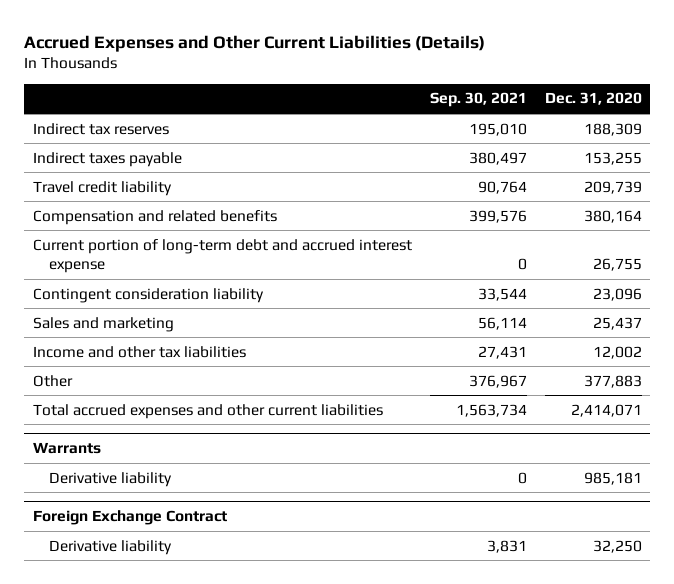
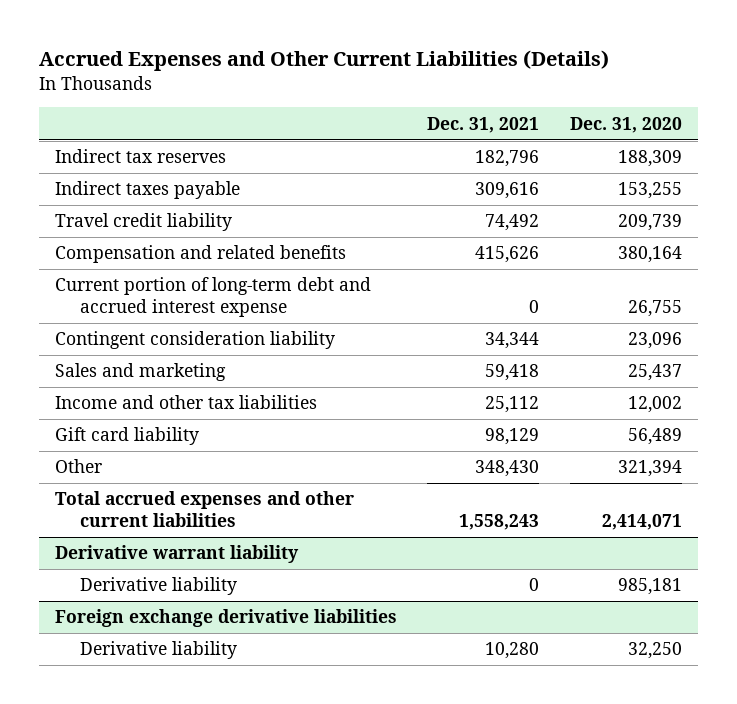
- | Sep. 30, 2021 | Dec. 31, 2020
+ | Dec. 31, 2021 | Dec. 31, 2020
- Other | 376,967 | 377,883
+ Gift card liability | 98,129 | 56,489
+ Other | 348,430 | 321,394
- Warrants
+ Derivative warrant liability
- Foreign Exchange Contract
+ Foreign exchange derivative liabilities

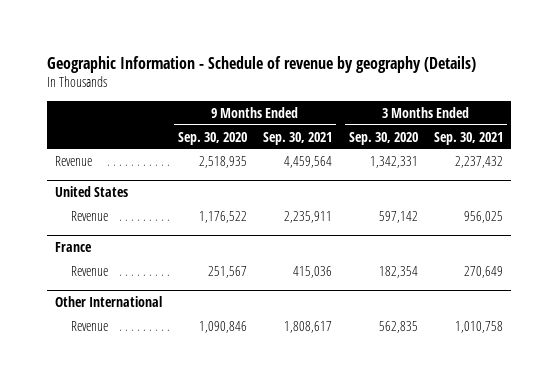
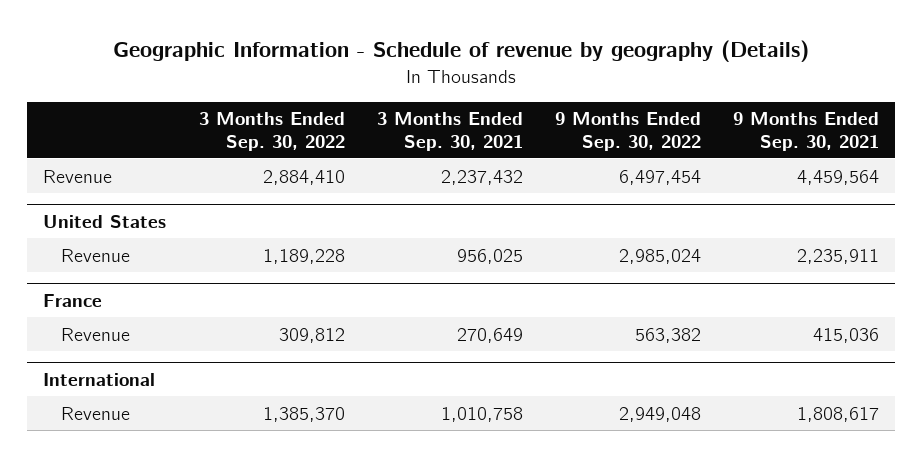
- | 9 Months Ended Sep. 30, 2020 | 9 Months Ended Sep. 30, 2021 | 3 Months Ended Sep. 30, 2020 | 3 Months Ended Sep. 30, 2021
+ | 3 Months Ended Sep. 30, 2022 | 3 Months Ended Sep. 30, 2021 | 9 Months Ended Sep. 30, 2022 | 9 Months Ended Sep. 30, 2021
- Other International
+ International

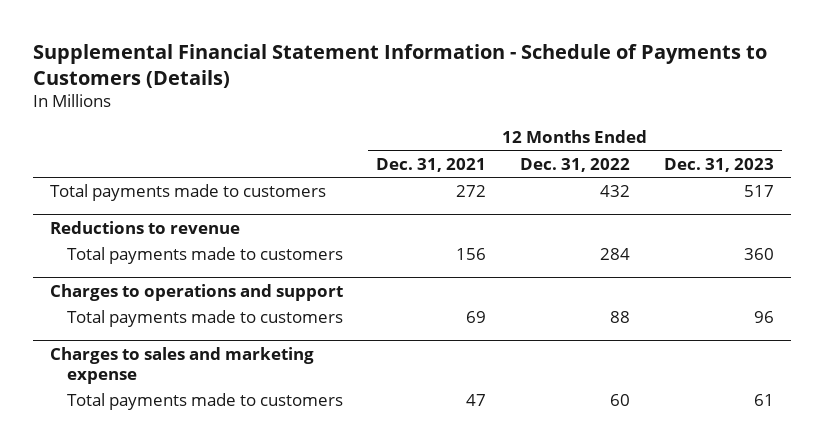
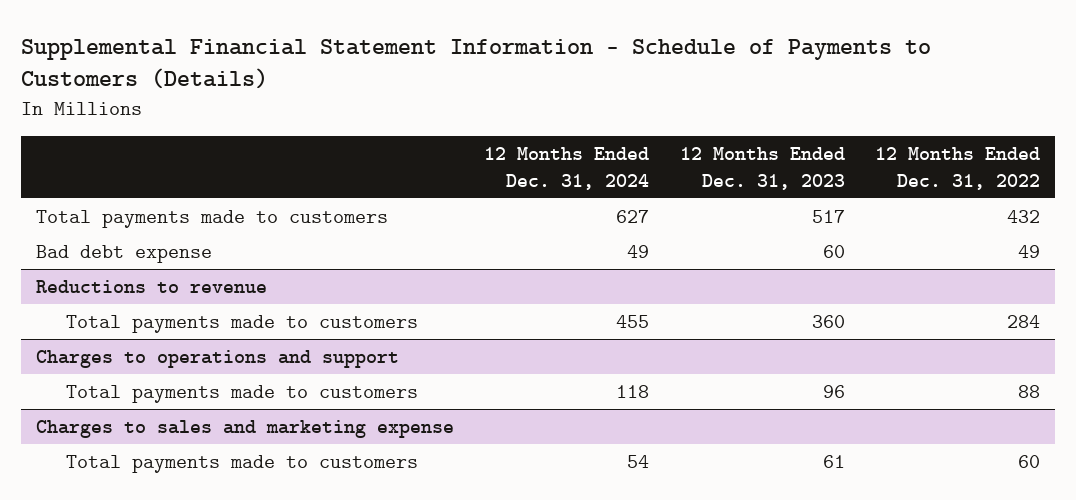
- | 12 Months Ended Dec. 31, 2021 | 12 Months Ended Dec. 31, 2022 | 12 Months Ended Dec. 31, 2023
+ | 12 Months Ended Dec. 31, 2024 | 12 Months Ended Dec. 31, 2023 | 12 Months Ended Dec. 31, 2022
+ Bad debt expense | 49 | 60 | 49

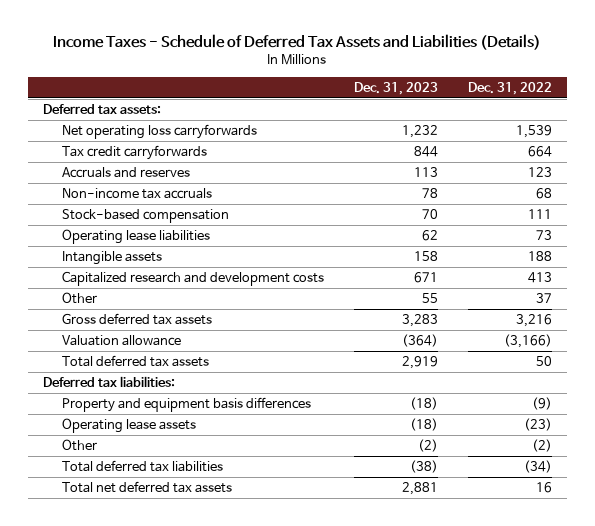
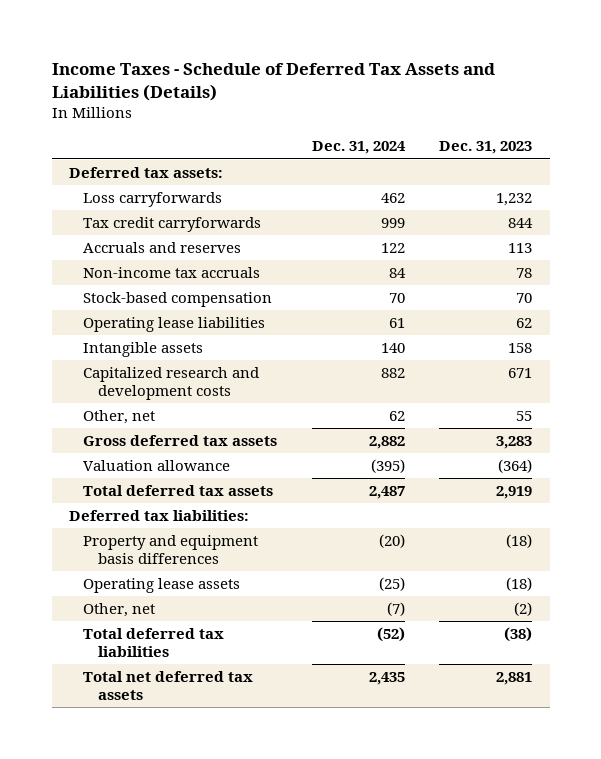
- | Dec. 31, 2023 | Dec. 31, 2022
+ | Dec. 31, 2024 | Dec. 31, 2023
- Net operating loss carryforwards | 1,232 | 1,539
+ Loss carryforwards | 462 | 1,232
- Other | 55 | 37
+ Other, net | 62 | 55
- Other | (2) | (2)
+ Other, net | (7) | (2)

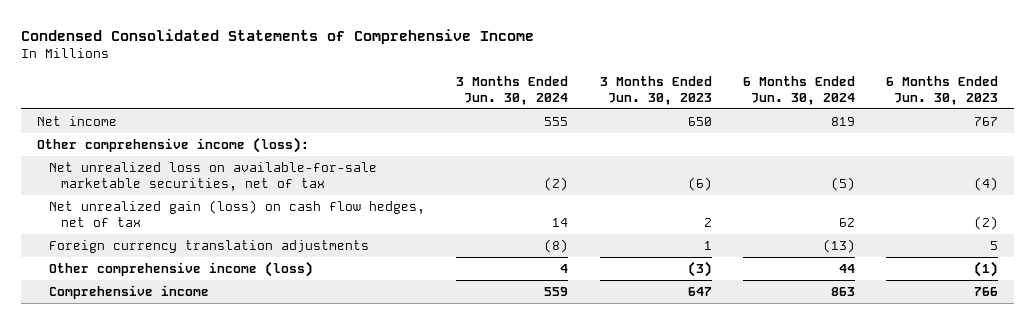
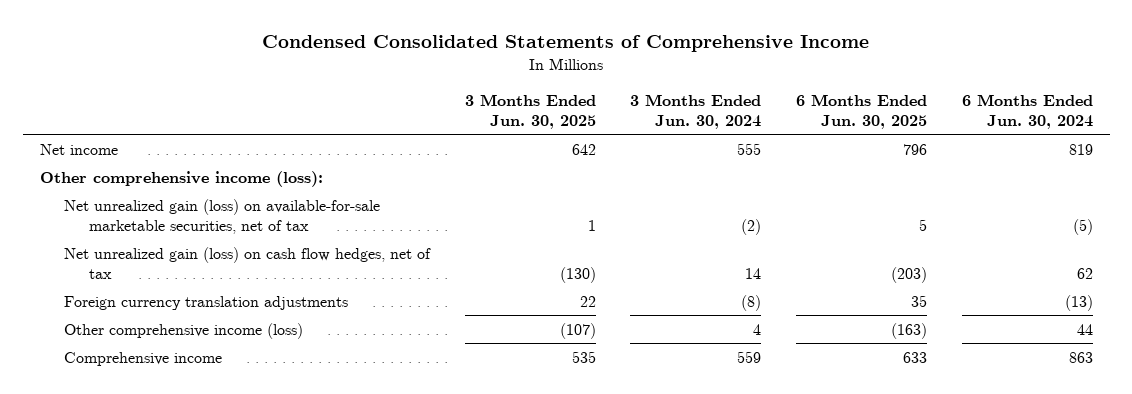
- | 3 Months Ended Jun. 30, 2024 | 3 Months Ended Jun. 30, 2023 | 6 Months Ended Jun. 30, 2024 | 6 Months Ended Jun. 30, 2023
+ | 3 Months Ended Jun. 30, 2025 | 3 Months Ended Jun. 30, 2024 | 6 Months Ended Jun. 30, 2025 | 6 Months Ended Jun. 30, 2024
- Net unrealized loss on available-for-sale marketable securities, net of tax | (2) | (6) | (5) | (4)
+ Net unrealized gain (loss) on available-for-sale marketable securities, net of tax | 1 | (2) | 5 | (5)

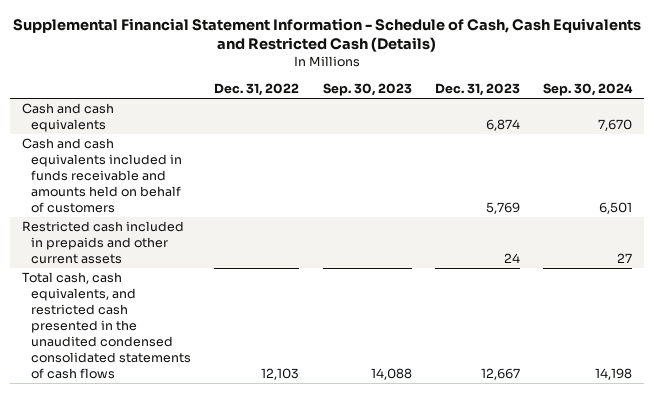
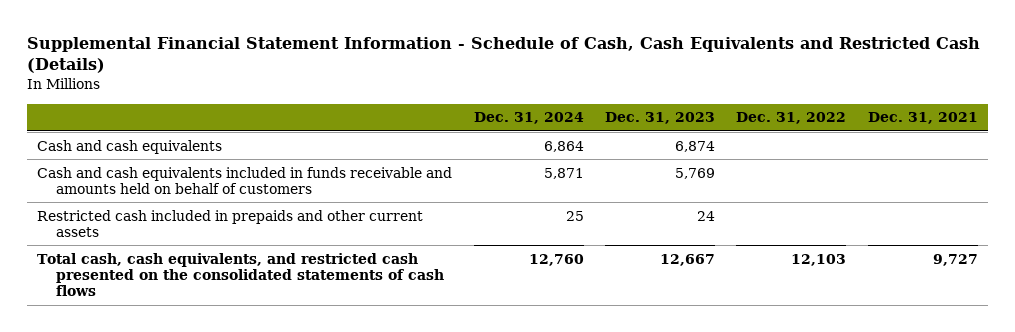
- | Dec. 31, 2022 | Sep. 30, 2023 | Dec. 31, 2023 | Sep. 30, 2024
+ | Dec. 31, 2024 | Dec. 31, 2023 | Dec. 31, 2022 | Dec. 31, 2021
- Total cash, cash equivalents, and restricted cash presented in the unaudited condensed consolidated statements of cash flows | 12,103 | 14,088 | 12,667 | 14,198
+ Total cash, cash equivalents, and restricted cash presented on the consolidated statements of cash flows | 12,760 | 12,667 | 12,103 | 9,727

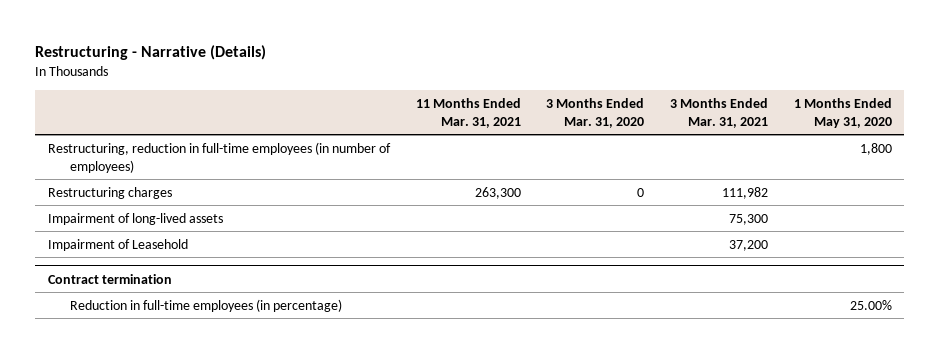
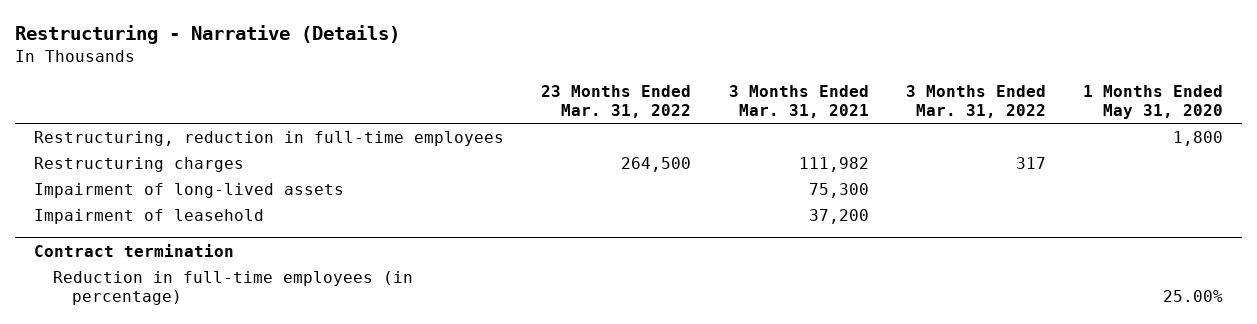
- | 11 Months Ended Mar. 31, 2021 | 3 Months Ended Mar. 31, 2020 | 3 Months Ended Mar. 31, 2021 | 1 Months Ended May 31, 2020
+ | 23 Months Ended Mar. 31, 2022 | 3 Months Ended Mar. 31, 2021 | 3 Months Ended Mar. 31, 2022 | 1 Months Ended May 31, 2020
- Restructuring, reduction in full-time employees (in number of employees) | | | | 1,800
+ Restructuring, reduction in full-time employees | | | | 1,800
- Impairment of Leasehold | | | 37,200 |
+ Impairment of leasehold | | 37,200 | |

